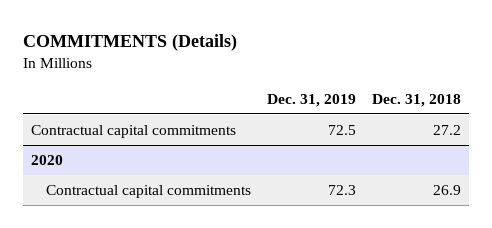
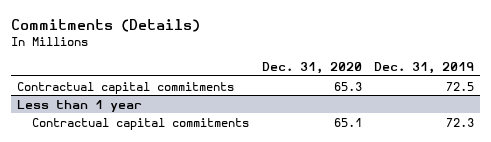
- COMMITMENTS (Details)
+ Commitments (Details)
- | Dec. 31, 2019 | Dec. 31, 2018
+ | Dec. 31, 2020 | Dec. 31, 2019
- 2020
+ Less than 1 year

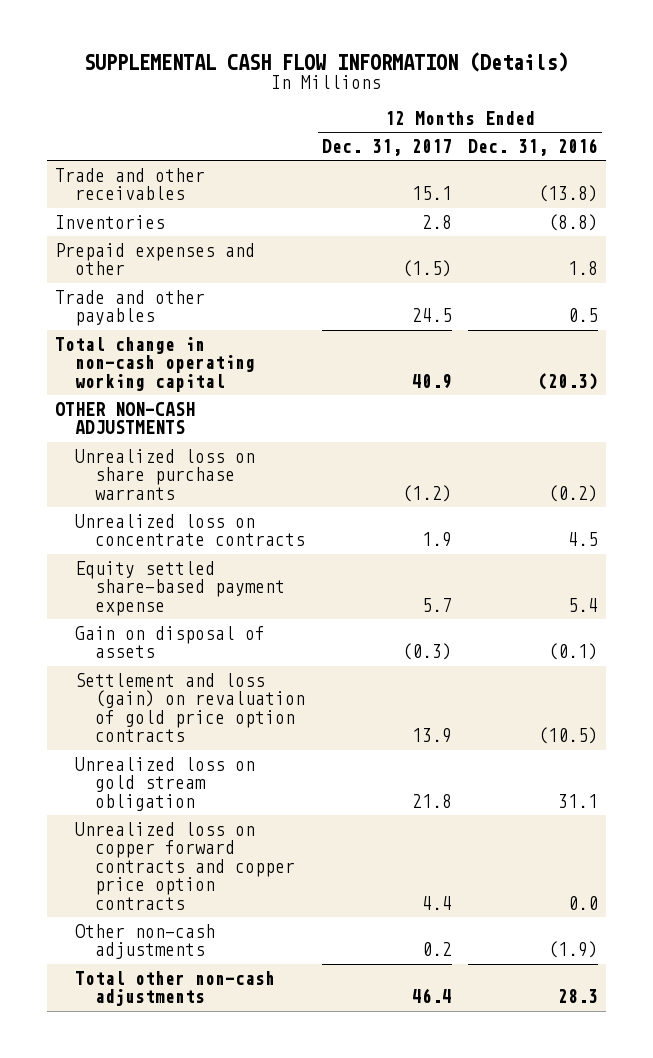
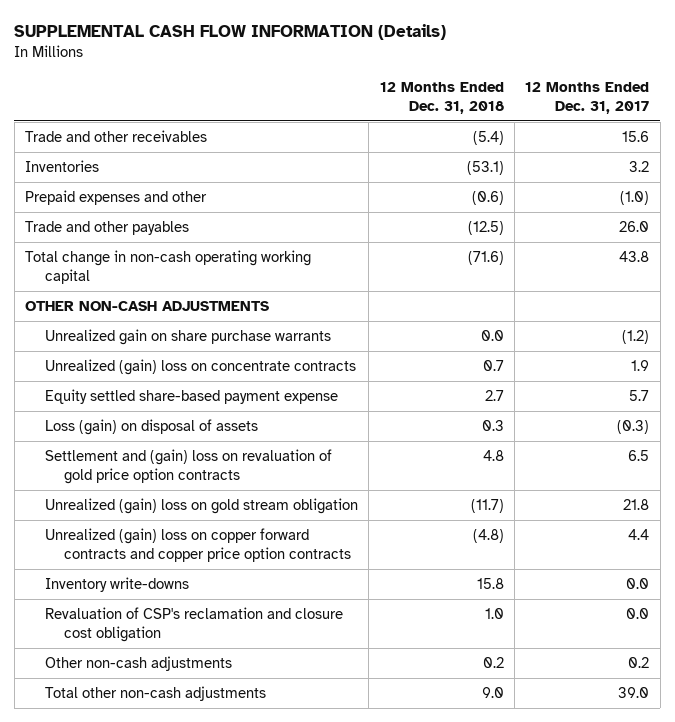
- | 12 Months Ended Dec. 31, 2017 | 12 Months Ended Dec. 31, 2016
+ | 12 Months Ended Dec. 31, 2018 | 12 Months Ended Dec. 31, 2017
- Trade and other receivables | 15.1 | (13.8)
- Inventories | 2.8 | (8.8)
- Prepaid expenses and other | (1.5) | 1.8
- Trade and other payables | 24.5 | 0.5
- Total change in non-cash operating working capital | 40.9 | (20.3)
+ Trade and other receivables | (5.4) | 15.6
+ Inventories | (53.1) | 3.2
+ Prepaid expenses and other | (0.6) | (1.0)
+ Trade and other payables | (12.5) | 26.0
+ Total change in non-cash operating working capital | (71.6) | 43.8
- Unrealized loss on share purchase warrants | (1.2) | (0.2)
- Unrealized loss on concentrate contracts | 1.9 | 4.5
+ Unrealized gain on share purchase warrants | 0.0 | (1.2)
+ Unrealized (gain) loss on concentrate contracts | 0.7 | 1.9
- Gain on disposal of assets | (0.3) | (0.1)
- Settlement and loss (gain) on revaluation of gold price option contracts | 13.9 | (10.5)
- Unrealized loss on gold stream obligation | 21.8 | 31.1
- Unrealized loss on copper forward contracts and copper price option contracts | 4.4 | 0.0
+ Loss (gain) on disposal of assets | 0.3 | (0.3)
+ Settlement and (gain) loss on revaluation of gold price option contracts | 4.8 | 6.5
+ Unrealized (gain) loss on gold stream obligation | (11.7) | 21.8
+ Unrealized (gain) loss on copper forward contracts and copper price option contracts | (4.8) | 4.4
+ Inventory write-downs | 15.8 | 0.0
+ Revaluation of CSP's reclamation and closure cost obligation | 1.0 | 0.0
- Total other non-cash adjustments | 46.4 | 28.3
+ Total other non-cash adjustments | 9.0 | 39.0

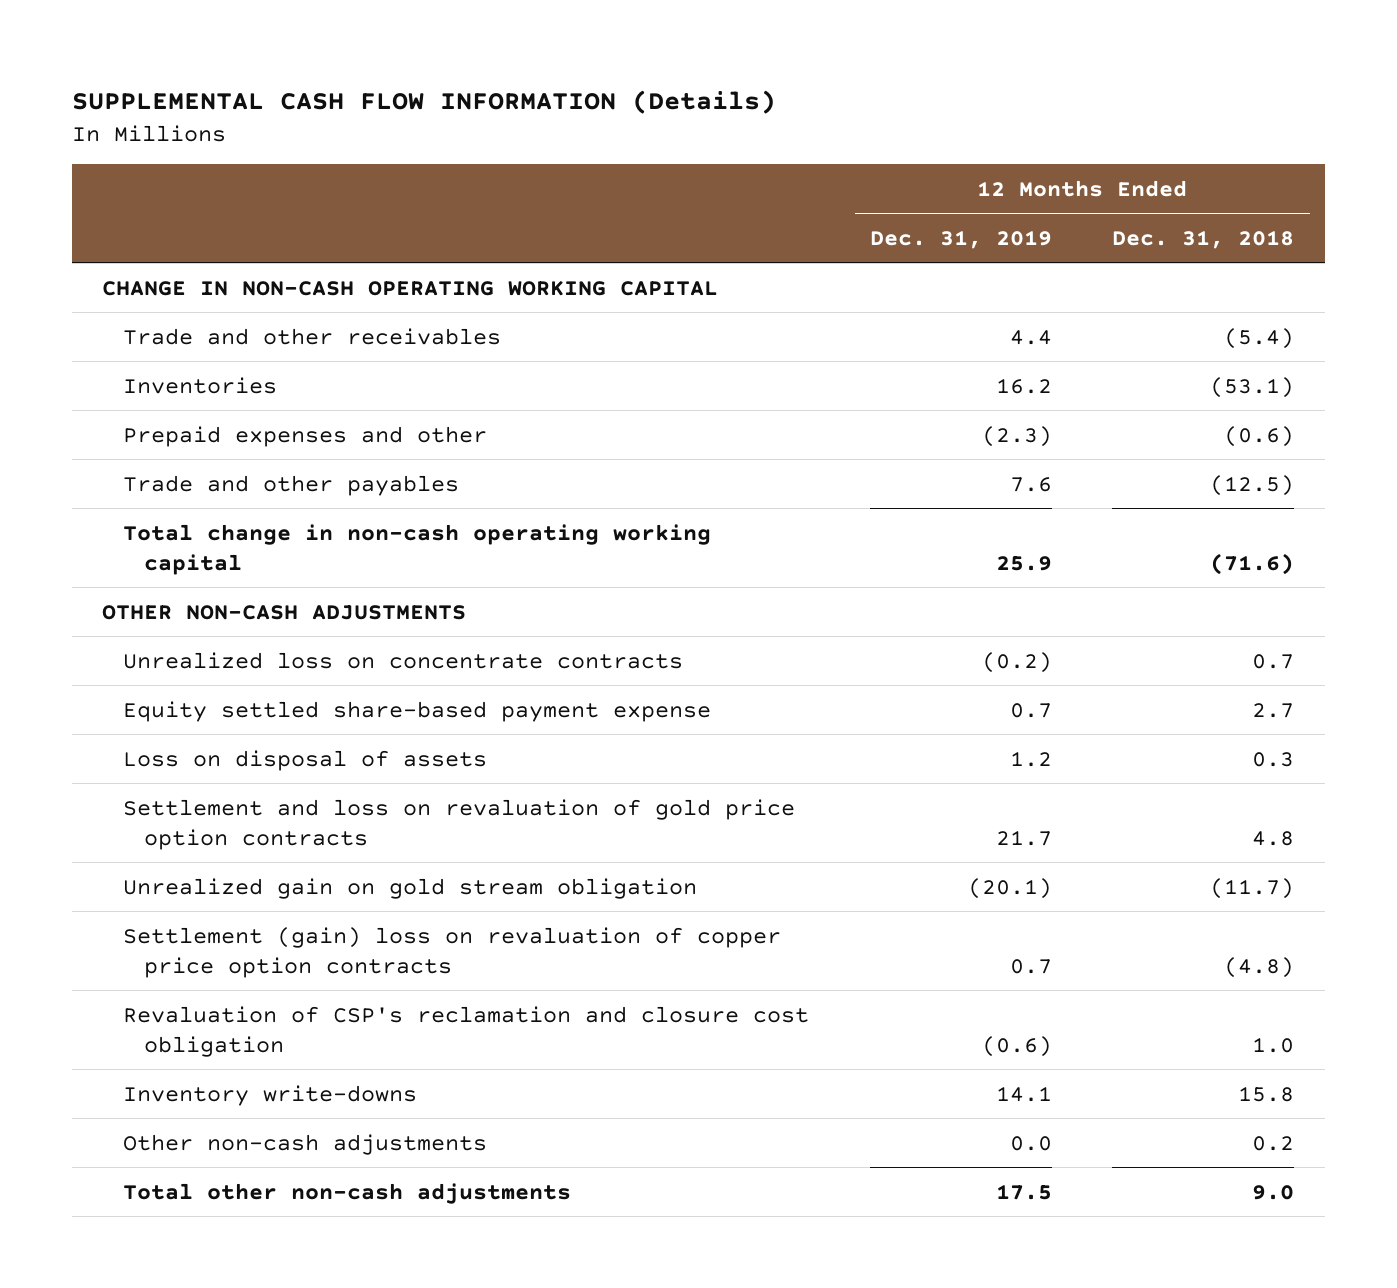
- | 12 Months Ended Dec. 31, 2018 | 12 Months Ended Dec. 31, 2017
+ | 12 Months Ended Dec. 31, 2019 | 12 Months Ended Dec. 31, 2018
+ CHANGE IN NON-CASH OPERATING WORKING CAPITAL
- Unrealized gain on share purchase warrants | 0.0 | (1.2)
- Unrealized (gain) loss on concentrate contracts | 0.7 | 1.9
+ Unrealized loss on concentrate contracts | (0.2) | 0.7
- Loss (gain) on disposal of assets | 0.3 | (0.3)
- Settlement and (gain) loss on revaluation of gold price option contracts | 4.8 | 6.5
- Unrealized (gain) loss on gold stream obligation | (11.7) | 21.8
- Unrealized (gain) loss on copper forward contracts and copper price option contracts | (4.8) | 4.4
+ Loss on disposal of assets | 1.2 | 0.3
+ Settlement and loss on revaluation of gold price option contracts | 21.7 | 4.8
+ Unrealized gain on gold stream obligation | (20.1) | (11.7)
+ Settlement (gain) loss on revaluation of copper price option contracts | 0.7 | (4.8)
moved down: Inventory write-downs | 14.1 | 15.8

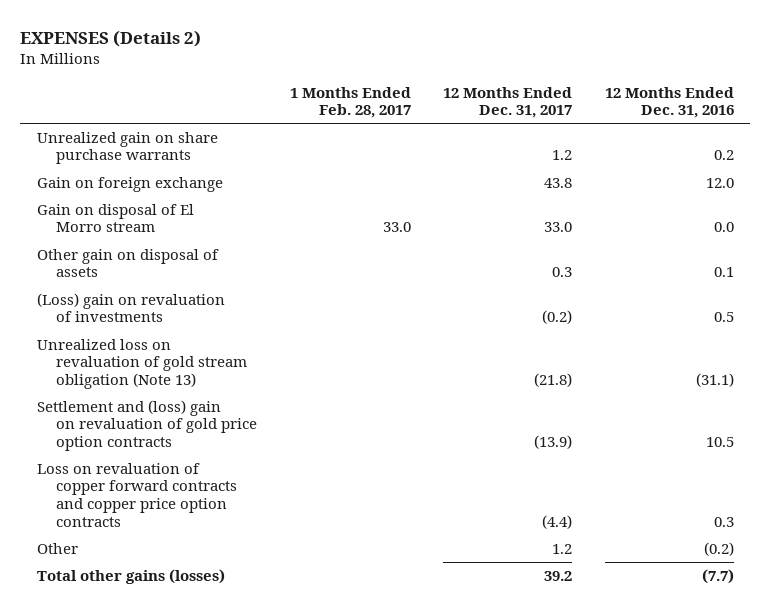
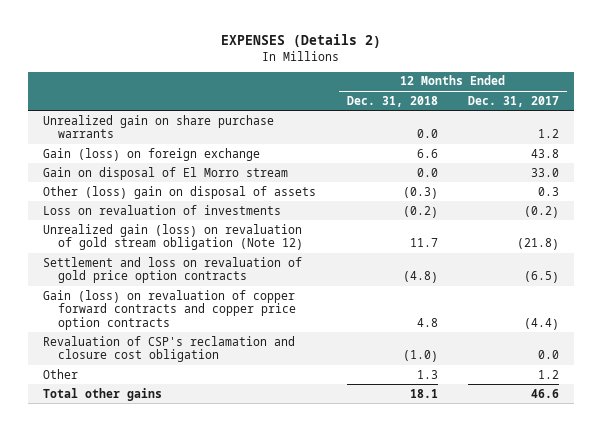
- | 1 Months Ended Feb. 28, 2017 | 12 Months Ended Dec. 31, 2017 | 12 Months Ended Dec. 31, 2016
+ | 12 Months Ended Dec. 31, 2018 | 12 Months Ended Dec. 31, 2017
- Gain on foreign exchange | | 43.8 | 12.0
+ Gain (loss) on foreign exchange | 6.6 | 43.8
- Other gain on disposal of assets | | 0.3 | 0.1
- (Loss) gain on revaluation of investments | | (0.2) | 0.5
- Unrealized loss on revaluation of gold stream obligation (Note 13) | | (21.8) | (31.1)
- Settlement and (loss) gain on revaluation of gold price option contracts | | (13.9) | 10.5
- Loss on revaluation of copper forward contracts and copper price option contracts | | (4.4) | 0.3
+ Other (loss) gain on disposal of assets | (0.3) | 0.3
+ Loss on revaluation of investments | (0.2) | (0.2)
+ Unrealized gain (loss) on revaluation of gold stream obligation (Note 12) | 11.7 | (21.8)
+ Settlement and loss on revaluation of gold price option contracts | (4.8) | (6.5)
+ Gain (loss) on revaluation of copper forward contracts and copper price option contracts | 4.8 | (4.4)
+ Revaluation of CSP's reclamation and closure cost obligation | (1.0) | 0.0
- Total other gains (losses) | | 39.2 | (7.7)
+ Total other gains | 18.1 | 46.6

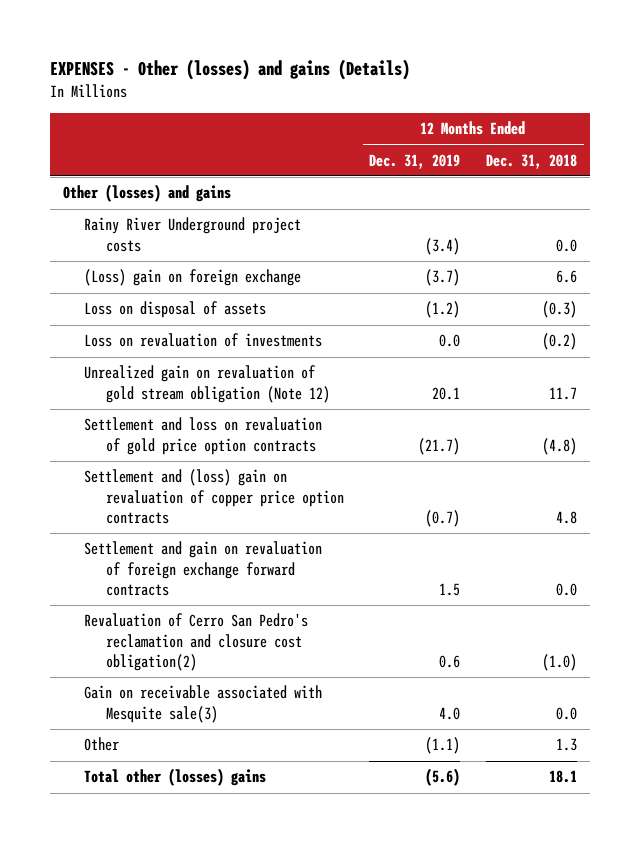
- EXPENSES (Details 2)
+ EXPENSES - Other (losses) and gains (Details)
- | 12 Months Ended Dec. 31, 2018 | 12 Months Ended Dec. 31, 2017
+ | 12 Months Ended Dec. 31, 2019 | 12 Months Ended Dec. 31, 2018
- Unrealized gain on share purchase warrants | 0.0 | 1.2
- Gain (loss) on foreign exchange | 6.6 | 43.8
- Gain on disposal of El Morro stream | 0.0 | 33.0
- Other (loss) gain on disposal of assets | (0.3) | 0.3
+ Other (losses) and gains
+ Rainy River Underground project costs | (3.4) | 0.0
+ (Loss) gain on foreign exchange | (3.7) | 6.6
+ Loss on disposal of assets | (1.2) | (0.3)
- Unrealized gain (loss) on revaluation of gold stream obligation (Note 12) | 11.7 | (21.8)
+ Unrealized gain on revaluation of gold stream obligation (Note 12) | 20.1 | 11.7
- Gain (loss) on revaluation of copper forward contracts and copper price option contracts | 4.8 | (4.4)
- Revaluation of CSP's reclamation and closure cost obligation | (1.0) | 0.0
+ Settlement and (loss) gain on revaluation of copper price option contracts | (0.7) | 4.8
+ Settlement and gain on revaluation of foreign exchange forward contracts | 1.5 | 0.0
+ Revaluation of Cerro San Pedro's reclamation and closure cost obligation(2) | 0.6 | (1.0)
+ Gain on receivable associated with Mesquite sale(3) | 4.0 | 0.0
- Total other gains | 18.1 | 46.6
+ Total other (losses) gains | (5.6) | 18.1

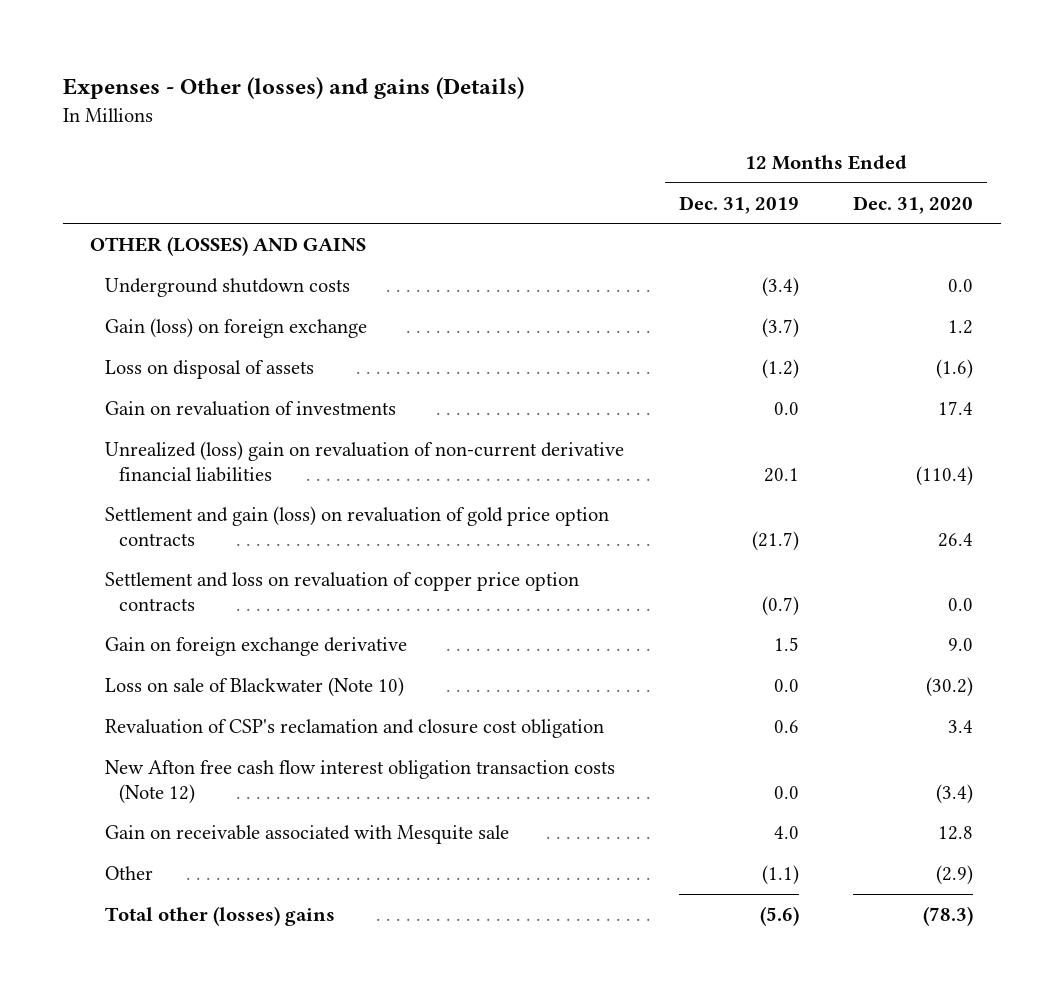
- EXPENSES - Other (losses) and gains (Details)
+ Expenses - Other (losses) and gains (Details)
- | 12 Months Ended Dec. 31, 2019 | 12 Months Ended Dec. 31, 2018
+ | 12 Months Ended Dec. 31, 2019 | 12 Months Ended Dec. 31, 2020
- Other (losses) and gains
- Rainy River Underground project costs | (3.4) | 0.0
- (Loss) gain on foreign exchange | (3.7) | 6.6
+ OTHER (LOSSES) AND GAINS
+ Underground shutdown costs | (3.4) | 0.0
+ Gain (loss) on foreign exchange | (3.7) | 1.2
- Loss on revaluation of investments | 0.0 | (0.2)
- Unrealized gain on revaluation of gold stream obligation (Note 12) | 20.1 | 11.7
- Settlement and loss on revaluation of gold price option contracts | (21.7) | (4.8)
- Settlement and (loss) gain on revaluation of copper price option contracts | (0.7) | 4.8
- Settlement and gain on revaluation of foreign exchange forward contracts | 1.5 | 0.0
- Revaluation of Cerro San Pedro's reclamation and closure cost obligation(2) | 0.6 | (1.0)
- Gain on receivable associated with Mesquite sale(3) | 4.0 | 0.0
+ Gain on revaluation of investments | 0.0 | 17.4
+ Unrealized (loss) gain on revaluation of non-current derivative financial liabilities | 20.1 | (110.4)
+ Settlement and gain (loss) on revaluation of gold price option contracts | (21.7) | 26.4
+ Settlement and loss on revaluation of copper price option contracts | (0.7) | 0.0
+ Gain on foreign exchange derivative | 1.5 | 9.0
+ Loss on sale of Blackwater (Note 10) | 0.0 | (30.2)
+ Revaluation of CSP's reclamation and closure cost obligation | 0.6 | 3.4
+ New Afton free cash flow interest obligation transaction costs (Note 12) | 0.0 | (3.4)
+ Gain on receivable associated with Mesquite sale | 4.0 | 12.8

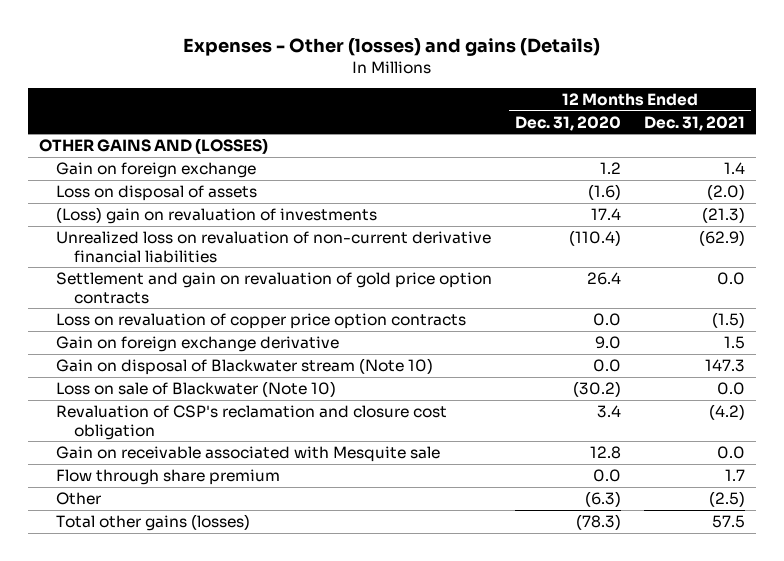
- | 12 Months Ended Dec. 31, 2019 | 12 Months Ended Dec. 31, 2020
+ | 12 Months Ended Dec. 31, 2020 | 12 Months Ended Dec. 31, 2021
- OTHER (LOSSES) AND GAINS
- Underground shutdown costs | (3.4) | 0.0
- Gain (loss) on foreign exchange | (3.7) | 1.2
+ OTHER GAINS AND (LOSSES)
+ Gain on foreign exchange | 1.2 | 1.4
- Gain on revaluation of investments | 0.0 | 17.4
- Unrealized (loss) gain on revaluation of non-current derivative financial liabilities | 20.1 | (110.4)
- Settlement and gain (loss) on revaluation of gold price option contracts | (21.7) | 26.4
- Settlement and loss on revaluation of copper price option contracts | (0.7) | 0.0
+ (Loss) gain on revaluation of investments | 17.4 | (21.3)
+ Unrealized loss on revaluation of non-current derivative financial liabilities | (110.4) | (62.9)
+ Settlement and gain on revaluation of gold price option contracts | 26.4 | 0.0
+ Loss on revaluation of copper price option contracts | 0.0 | (1.5)
+ Gain on disposal of Blackwater stream (Note 10) | 0.0 | 147.3
- New Afton free cash flow interest obligation transaction costs (Note 12) | 0.0 | (3.4)
- Other | (1.1) | (2.9)
- Total other (losses) gains | (5.6) | (78.3)
+ Flow through share premium | 0.0 | 1.7
+ Other | (6.3) | (2.5)
+ Total other gains (losses) | (78.3) | 57.5

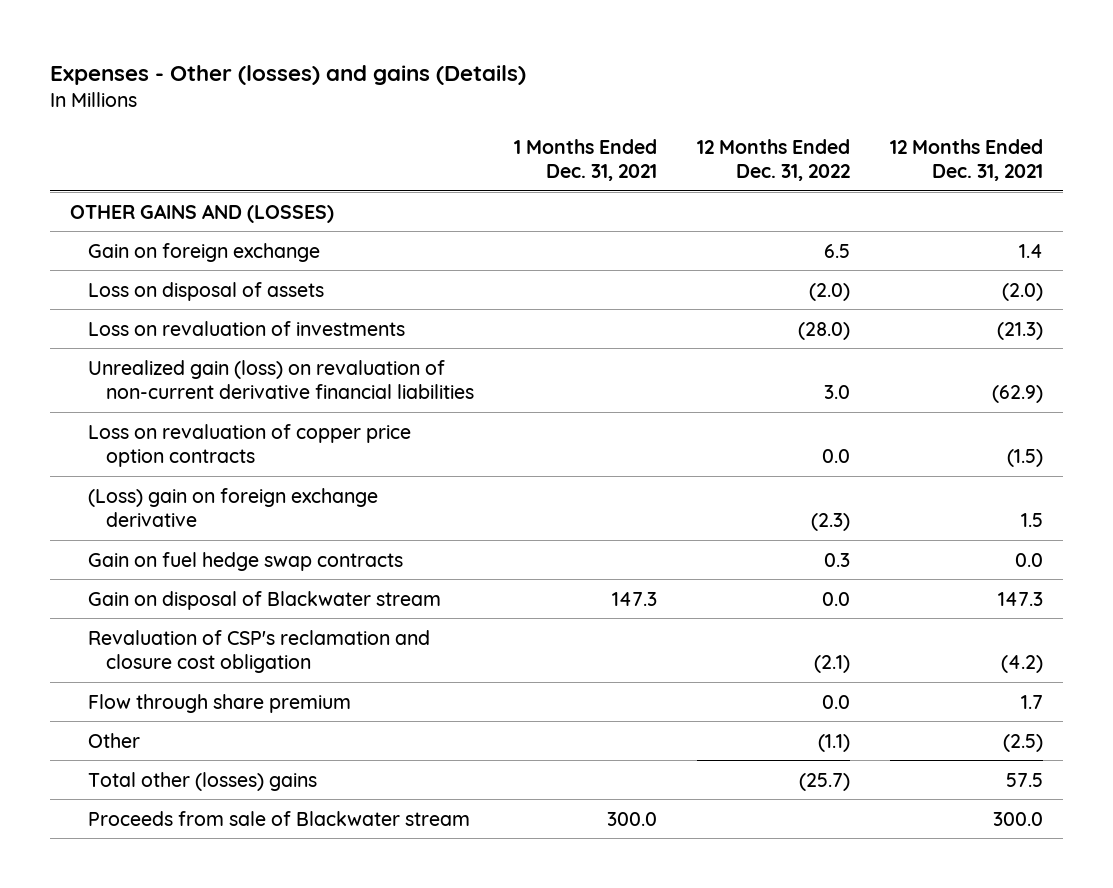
- | 12 Months Ended Dec. 31, 2020 | 12 Months Ended Dec. 31, 2021
+ | 1 Months Ended Dec. 31, 2021 | 12 Months Ended Dec. 31, 2022 | 12 Months Ended Dec. 31, 2021
- (Loss) gain on revaluation of investments | 17.4 | (21.3)
- Unrealized loss on revaluation of non-current derivative financial liabilities | (110.4) | (62.9)
- Settlement and gain on revaluation of gold price option contracts | 26.4 | 0.0
+ Loss on revaluation of investments | | (28.0) | (21.3)
+ Unrealized gain (loss) on revaluation of non-current derivative financial liabilities | | 3.0 | (62.9)
- Gain on foreign exchange derivative | 9.0 | 1.5
- Gain on disposal of Blackwater stream (Note 10) | 0.0 | 147.3
- Loss on sale of Blackwater (Note 10) | (30.2) | 0.0
+ (Loss) gain on foreign exchange derivative | | (2.3) | 1.5
+ Gain on fuel hedge swap contracts | | 0.3 | 0.0
+ Gain on disposal of Blackwater stream | 147.3 | 0.0 | 147.3
- Gain on receivable associated with Mesquite sale | 12.8 | 0.0
- Total other gains (losses) | (78.3) | 57.5
+ Total other (losses) gains | | (25.7) | 57.5
+ Proceeds from sale of Blackwater stream | 300.0 | | 300.0

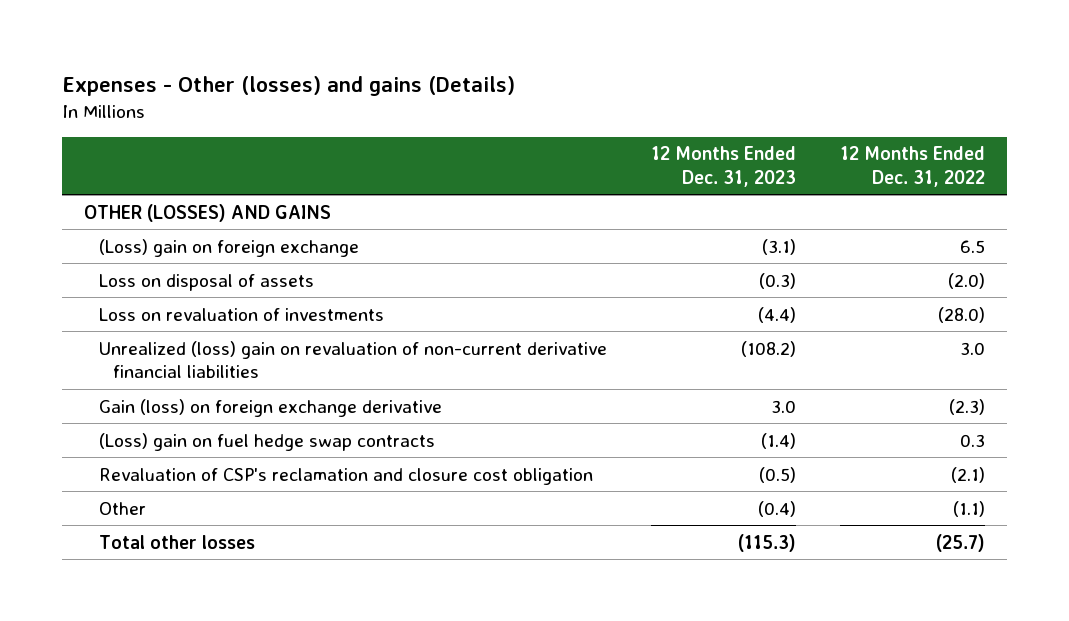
- | 1 Months Ended Dec. 31, 2021 | 12 Months Ended Dec. 31, 2022 | 12 Months Ended Dec. 31, 2021
+ | 12 Months Ended Dec. 31, 2023 | 12 Months Ended Dec. 31, 2022
- OTHER GAINS AND (LOSSES)
- Gain on foreign exchange | | 6.5 | 1.4
+ OTHER (LOSSES) AND GAINS
+ (Loss) gain on foreign exchange | (3.1) | 6.5
- Unrealized gain (loss) on revaluation of non-current derivative financial liabilities | | 3.0 | (62.9)
- Loss on revaluation of copper price option contracts | | 0.0 | (1.5)
- (Loss) gain on foreign exchange derivative | | (2.3) | 1.5
- Gain on fuel hedge swap contracts | | 0.3 | 0.0
- Gain on disposal of Blackwater stream | 147.3 | 0.0 | 147.3
+ Unrealized (loss) gain on revaluation of non-current derivative financial liabilities | (108.2) | 3.0
+ Gain (loss) on foreign exchange derivative | 3.0 | (2.3)
+ (Loss) gain on fuel hedge swap contracts | (1.4) | 0.3
- Flow through share premium | | 0.0 | 1.7
- Total other (losses) gains | | (25.7) | 57.5
- Proceeds from sale of Blackwater stream | 300.0 | | 300.0
+ Total other losses | (115.3) | (25.7)

